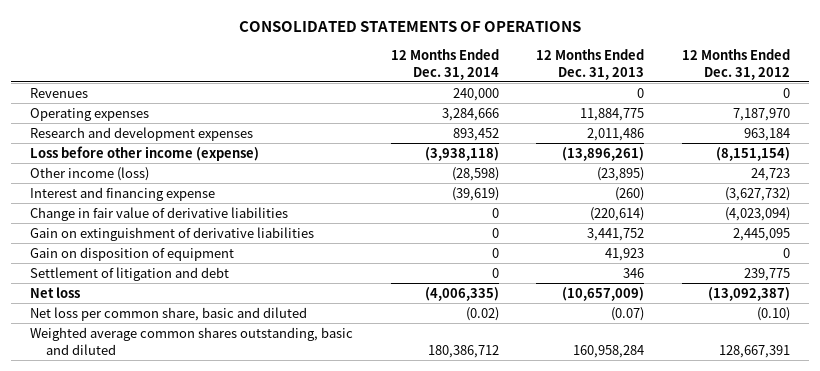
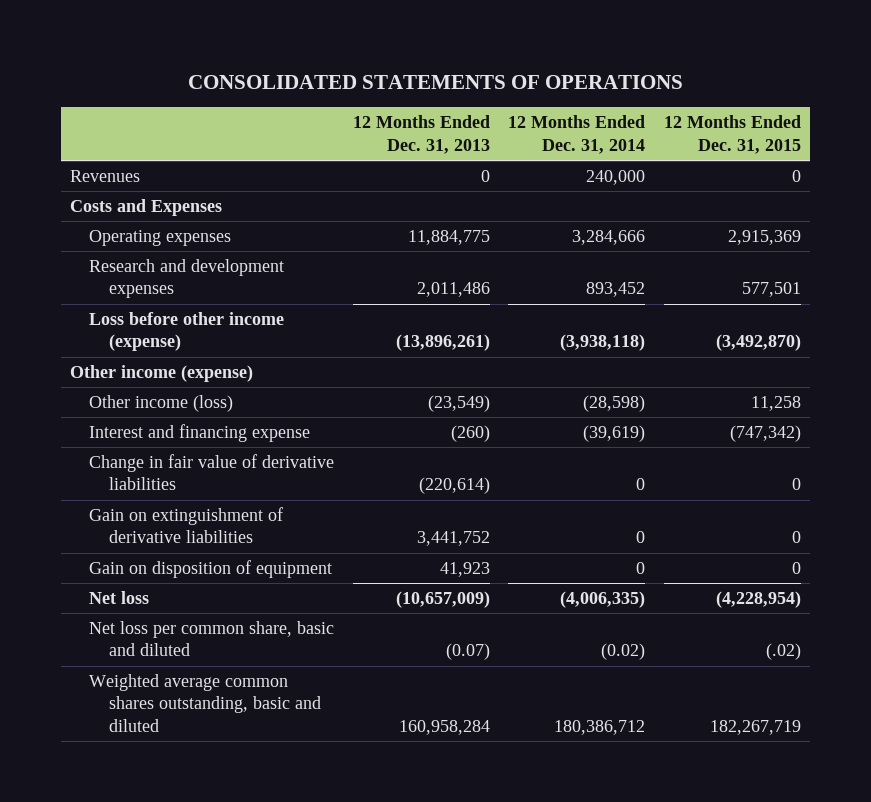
- | 12 Months Ended Dec. 31, 2014 | 12 Months Ended Dec. 31, 2013 | 12 Months Ended Dec. 31, 2012
+ | 12 Months Ended Dec. 31, 2013 | 12 Months Ended Dec. 31, 2014 | 12 Months Ended Dec. 31, 2015
+ Costs and Expenses
- Other income (loss) | (28,598) | (23,895) | 24,723
+ Other income (expense)
+ Other income (loss) | (23,549) | (28,598) | 11,258
- Settlement of litigation and debt | 0 | 346 | 239,775

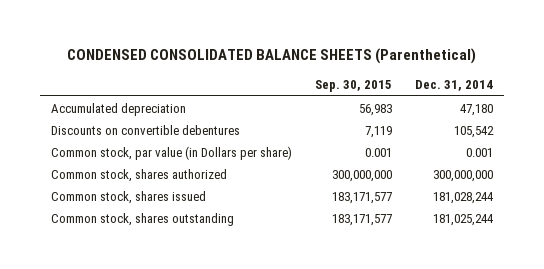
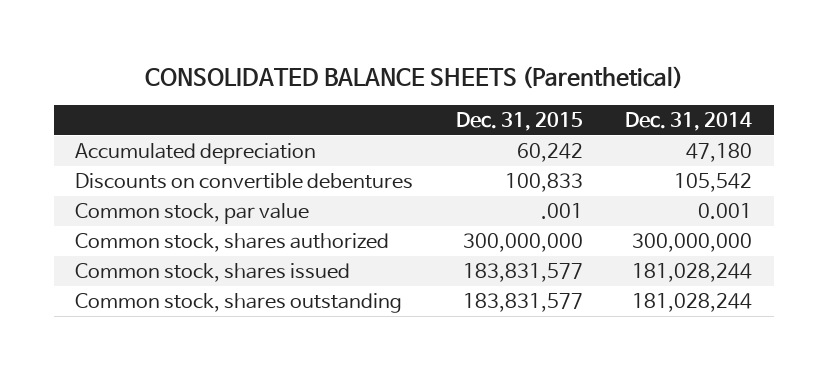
- CONDENSED CONSOLIDATED BALANCE SHEETS (Parenthetical)
+ CONSOLIDATED BALANCE SHEETS (Parenthetical)
- | Sep. 30, 2015 | Dec. 31, 2014
+ | Dec. 31, 2015 | Dec. 31, 2014
- Common stock, par value (in Dollars per share) | 0.001 | 0.001
+ Common stock, par value | .001 | 0.001
- Common stock, shares outstanding | 183,171,577 | 181,025,244
+ Common stock, shares outstanding | 183,831,577 | 181,028,244

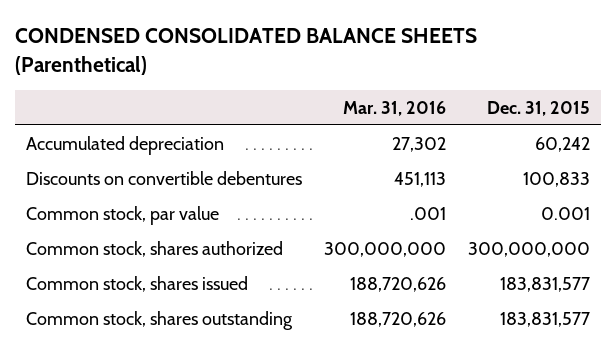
- CONSOLIDATED BALANCE SHEETS (Parenthetical)
+ CONDENSED CONSOLIDATED BALANCE SHEETS (Parenthetical)
- | Dec. 31, 2015 | Dec. 31, 2014
+ | Mar. 31, 2016 | Dec. 31, 2015
- Common stock, par value | .001 | 0.001
+ Common stock, par value | .001 | 0.001

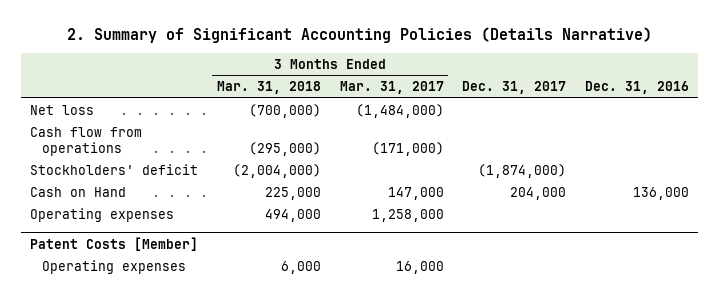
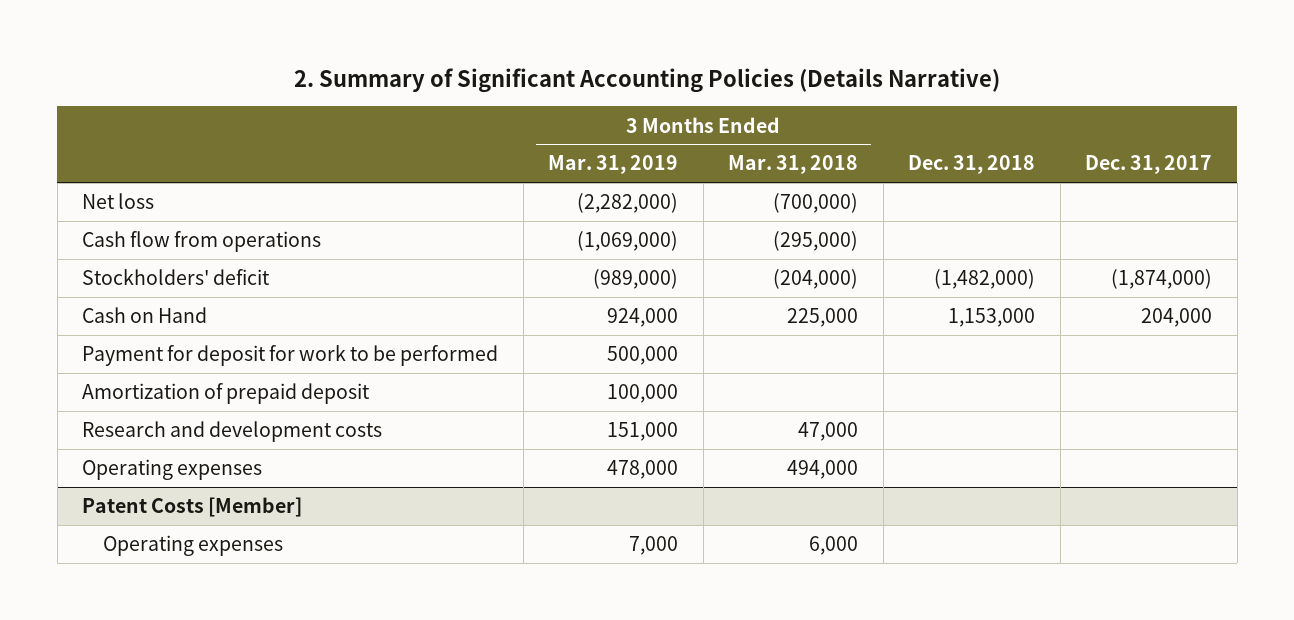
- | 3 Months Ended Mar. 31, 2018 | 3 Months Ended Mar. 31, 2017 | Dec. 31, 2017 | Dec. 31, 2016
+ | 3 Months Ended Mar. 31, 2019 | 3 Months Ended Mar. 31, 2018 | Dec. 31, 2018 | Dec. 31, 2017
- Stockholders' deficit | (2,004,000) | | (1,874,000) |
+ Stockholders' deficit | (989,000) | (204,000) | (1,482,000) | (1,874,000)
+ Payment for deposit for work to be performed | 500,000 | | |
+ Amortization of prepaid deposit | 100,000 | | |
+ Research and development costs | 151,000 | 47,000 | |

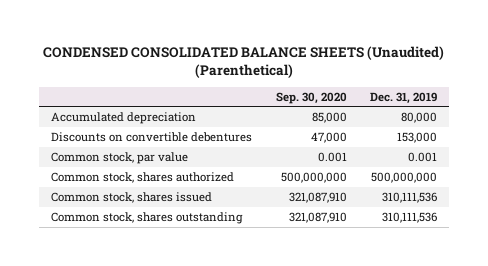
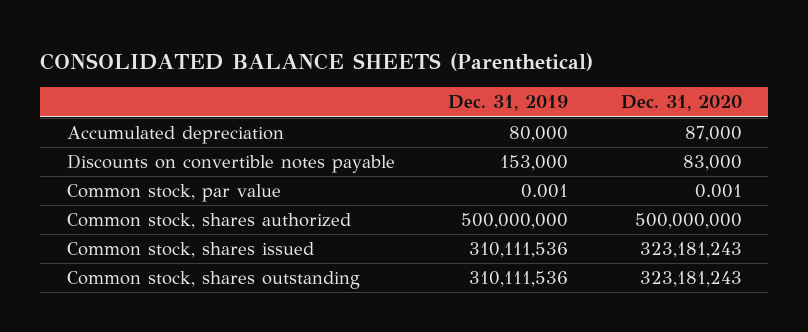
- CONDENSED CONSOLIDATED BALANCE SHEETS (Unaudited) (Parenthetical)
+ CONSOLIDATED BALANCE SHEETS (Parenthetical)
- | Sep. 30, 2020 | Dec. 31, 2019
+ | Dec. 31, 2019 | Dec. 31, 2020
- Discounts on convertible debentures | 47,000 | 153,000
+ Discounts on convertible notes payable | 153,000 | 83,000

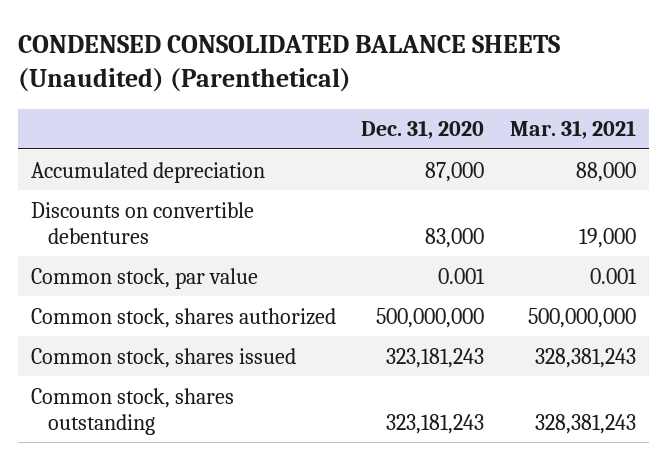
- CONSOLIDATED BALANCE SHEETS (Parenthetical)
+ CONDENSED CONSOLIDATED BALANCE SHEETS (Unaudited) (Parenthetical)
- | Dec. 31, 2019 | Dec. 31, 2020
+ | Dec. 31, 2020 | Mar. 31, 2021
- Discounts on convertible notes payable | 153,000 | 83,000
+ Discounts on convertible debentures | 83,000 | 19,000

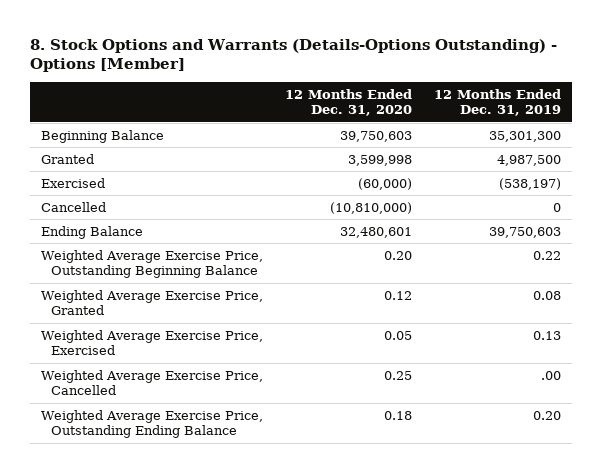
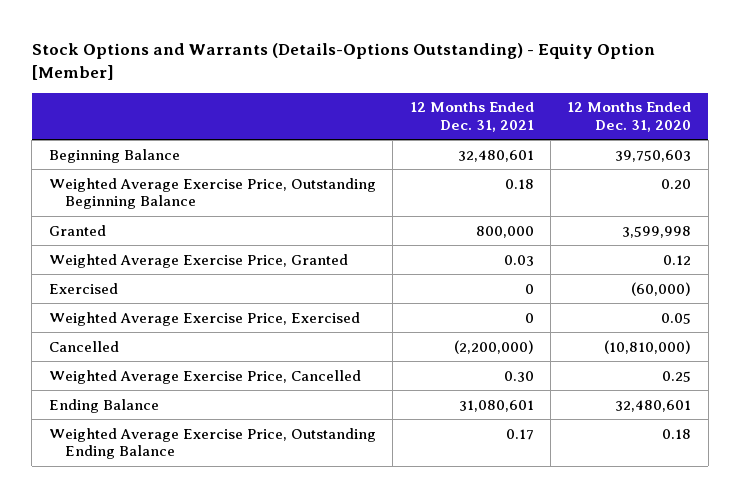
- 8. Stock Options and Warrants (Details-Options Outstanding) - Options [Member]
+ Stock Options and Warrants (Details-Options Outstanding) - Equity Option [Member]
- | 12 Months Ended Dec. 31, 2020 | 12 Months Ended Dec. 31, 2019
+ | 12 Months Ended Dec. 31, 2021 | 12 Months Ended Dec. 31, 2020
moved down: Granted | 800,000 | 3,599,998
moved down: Exercised | 0 | (60,000)
moved down: Cancelled | (2,200,000) | (10,810,000)
moved down: Ending Balance | 31,080,601 | 32,480,601

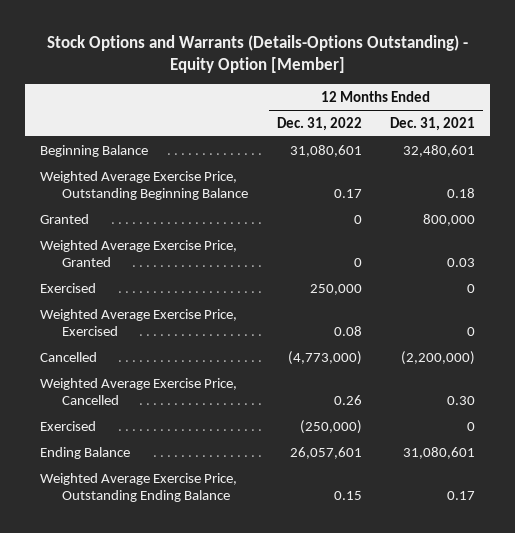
- | 12 Months Ended Dec. 31, 2021 | 12 Months Ended Dec. 31, 2020
+ | 12 Months Ended Dec. 31, 2022 | 12 Months Ended Dec. 31, 2021
+ Exercised | (250,000) | 0

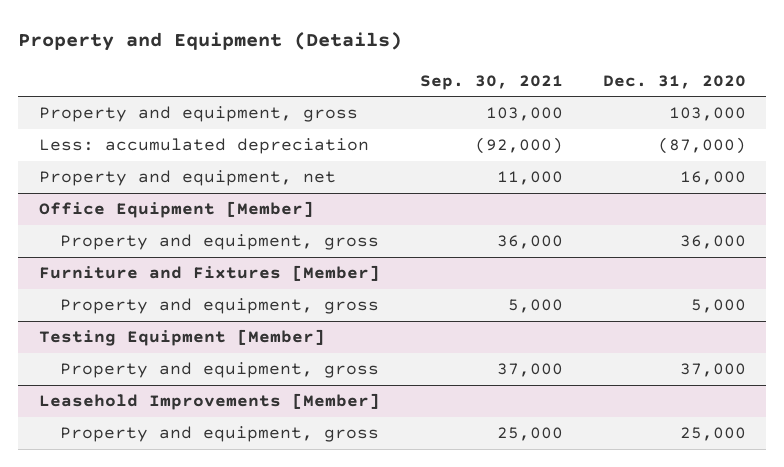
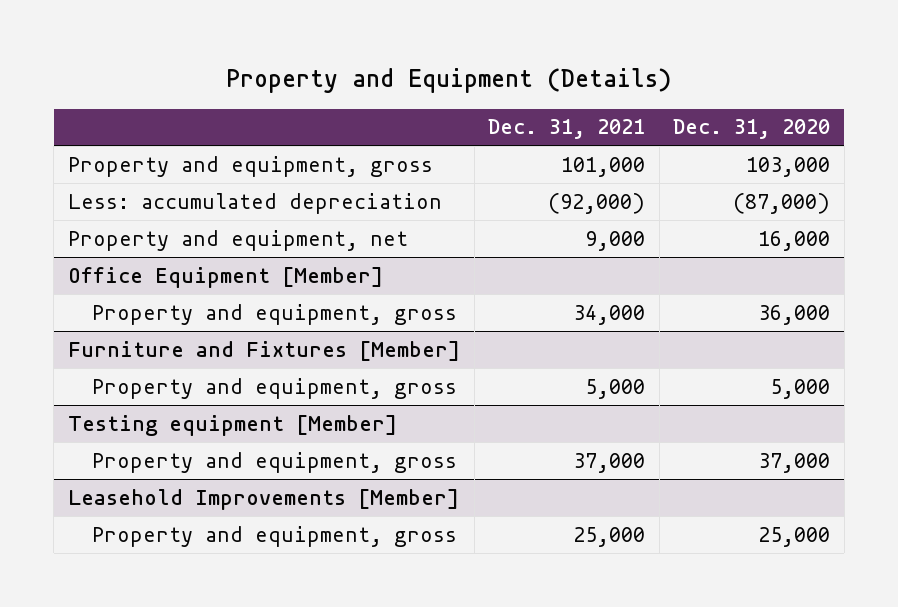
- | Sep. 30, 2021 | Dec. 31, 2020
+ | Dec. 31, 2021 | Dec. 31, 2020
- Testing Equipment [Member]
+ Testing equipment [Member]

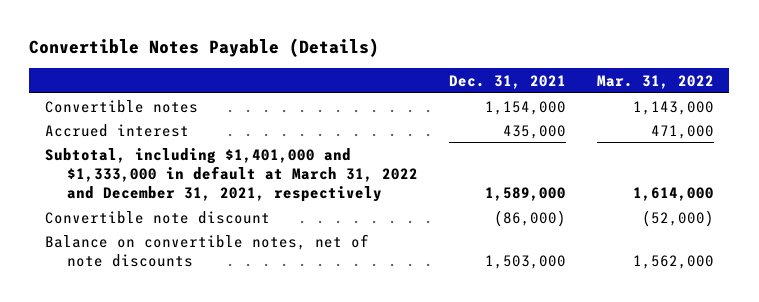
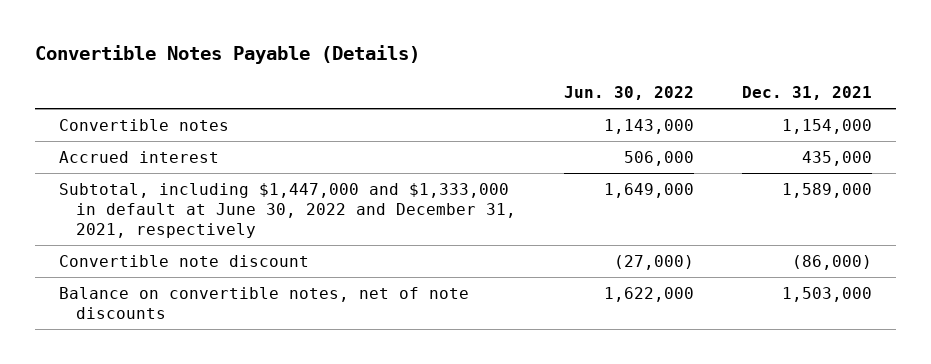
- | Dec. 31, 2021 | Mar. 31, 2022
+ | Jun. 30, 2022 | Dec. 31, 2021
- Subtotal, including $1,401,000 and $1,333,000 in default at March 31, 2022 and December 31, 2021, respectively | 1,589,000 | 1,614,000
+ Subtotal, including $1,447,000 and $1,333,000 in default at June 30, 2022 and December 31, 2021, respectively | 1,649,000 | 1,589,000

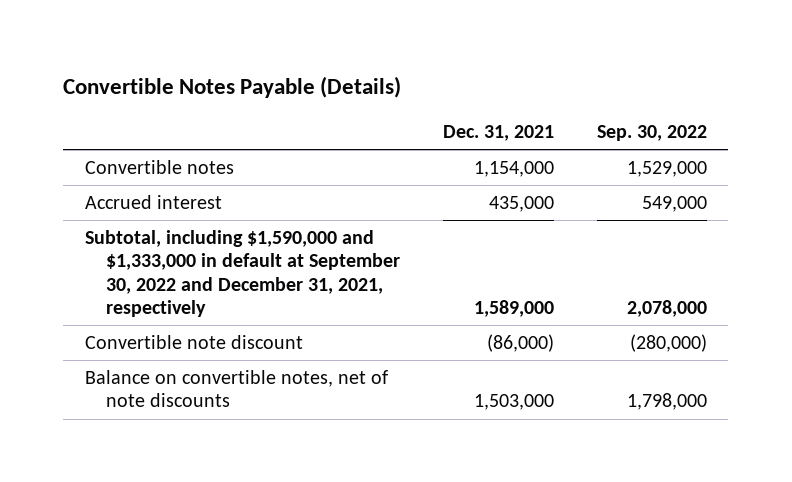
- | Jun. 30, 2022 | Dec. 31, 2021
+ | Dec. 31, 2021 | Sep. 30, 2022
- Subtotal, including $1,447,000 and $1,333,000 in default at June 30, 2022 and December 31, 2021, respectively | 1,649,000 | 1,589,000
+ Subtotal, including $1,590,000 and $1,333,000 in default at September 30, 2022 and December 31, 2021, respectively | 1,589,000 | 2,078,000

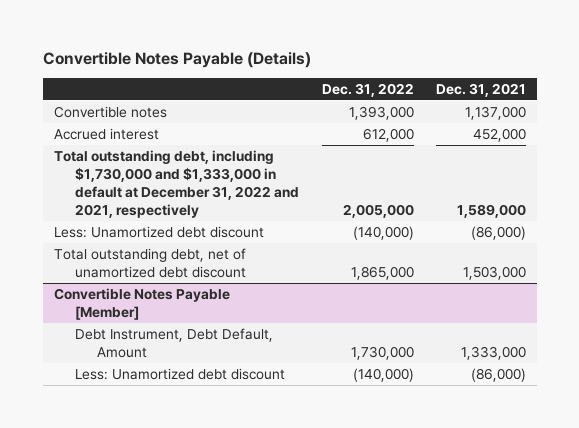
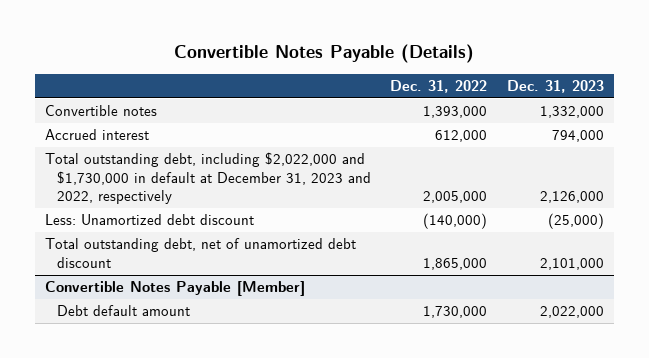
- | Dec. 31, 2022 | Dec. 31, 2021
+ | Dec. 31, 2022 | Dec. 31, 2023
- Total outstanding debt, including $1,730,000 and $1,333,000 in default at December 31, 2022 and 2021, respectively | 2,005,000 | 1,589,000
+ Total outstanding debt, including $2,022,000 and $1,730,000 in default at December 31, 2023 and 2022, respectively | 2,005,000 | 2,126,000
@ Convertible Notes Payable [Member]
- Debt Instrument, Debt Default, Amount | 1,730,000 | 1,333,000
- Less: Unamortized debt discount | (140,000) | (86,000)
+ Debt default amount | 1,730,000 | 2,022,000

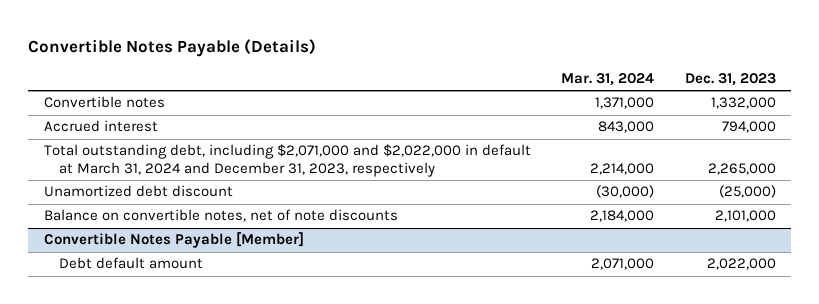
- | Dec. 31, 2022 | Dec. 31, 2023
+ | Mar. 31, 2024 | Dec. 31, 2023
- Total outstanding debt, including $2,022,000 and $1,730,000 in default at December 31, 2023 and 2022, respectively | 2,005,000 | 2,126,000
- Less: Unamortized debt discount | (140,000) | (25,000)
- Total outstanding debt, net of unamortized debt discount | 1,865,000 | 2,101,000
+ Total outstanding debt, including $2,071,000 and $2,022,000 in default at March 31, 2024 and December 31, 2023, respectively | 2,214,000 | 2,265,000
+ Unamortized debt discount | (30,000) | (25,000)
+ Balance on convertible notes, net of note discounts | 2,184,000 | 2,101,000

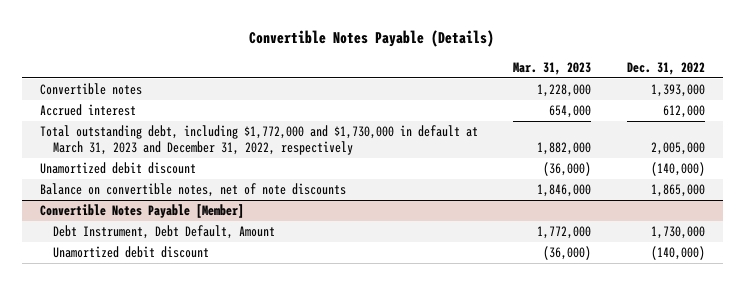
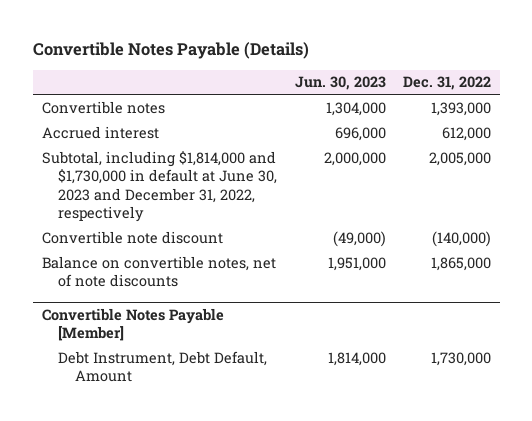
- | Mar. 31, 2023 | Dec. 31, 2022
+ | Jun. 30, 2023 | Dec. 31, 2022
- Total outstanding debt, including $1,772,000 and $1,730,000 in default at March 31, 2023 and December 31, 2022, respectively | 1,882,000 | 2,005,000
- Unamortized debit discount | (36,000) | (140,000)
+ Subtotal, including $1,814,000 and $1,730,000 in default at June 30, 2023 and December 31, 2022, respectively | 2,000,000 | 2,005,000
+ Convertible note discount | (49,000) | (140,000)
@ Convertible Notes Payable [Member]
- Unamortized debit discount | (36,000) | (140,000)

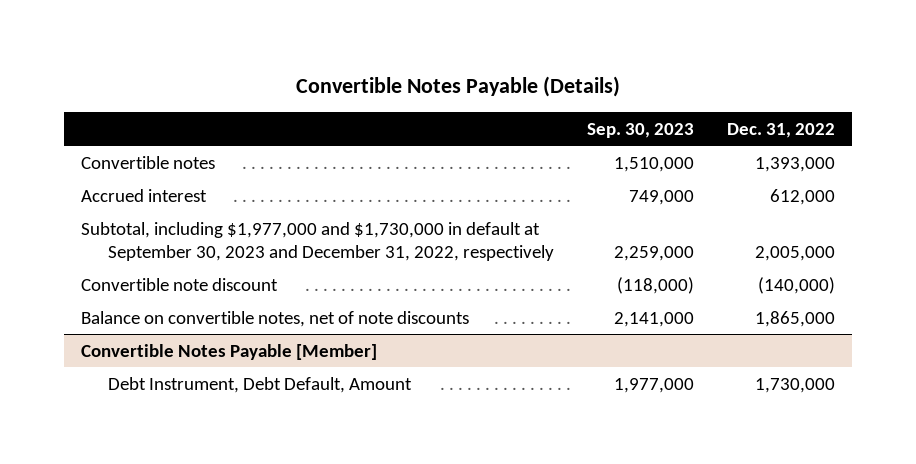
- | Jun. 30, 2023 | Dec. 31, 2022
+ | Sep. 30, 2023 | Dec. 31, 2022
- Subtotal, including $1,814,000 and $1,730,000 in default at June 30, 2023 and December 31, 2022, respectively | 2,000,000 | 2,005,000
+ Subtotal, including $1,977,000 and $1,730,000 in default at September 30, 2023 and December 31, 2022, respectively | 2,259,000 | 2,005,000

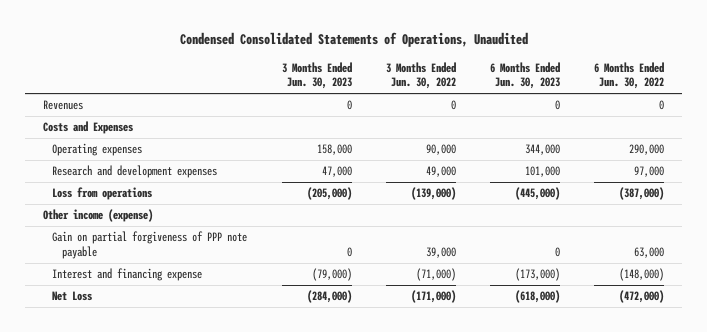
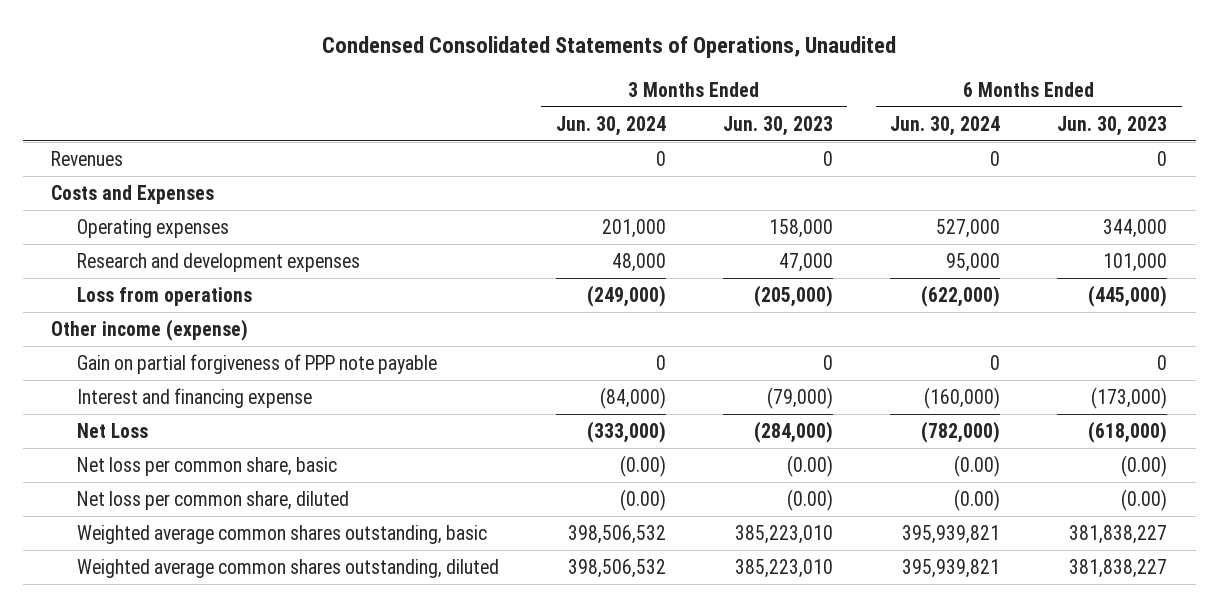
- | 3 Months Ended Jun. 30, 2023 | 3 Months Ended Jun. 30, 2022 | 6 Months Ended Jun. 30, 2023 | 6 Months Ended Jun. 30, 2022
+ | 3 Months Ended Jun. 30, 2024 | 3 Months Ended Jun. 30, 2023 | 6 Months Ended Jun. 30, 2024 | 6 Months Ended Jun. 30, 2023
+ Net loss per common share, basic | (0.00) | (0.00) | (0.00) | (0.00)
+ Net loss per common share, diluted | (0.00) | (0.00) | (0.00) | (0.00)
+ Weighted average common shares outstanding, basic | 398,506,532 | 385,223,010 | 395,939,821 | 381,838,227
+ Weighted average common shares outstanding, diluted | 398,506,532 | 385,223,010 | 395,939,821 | 381,838,227

